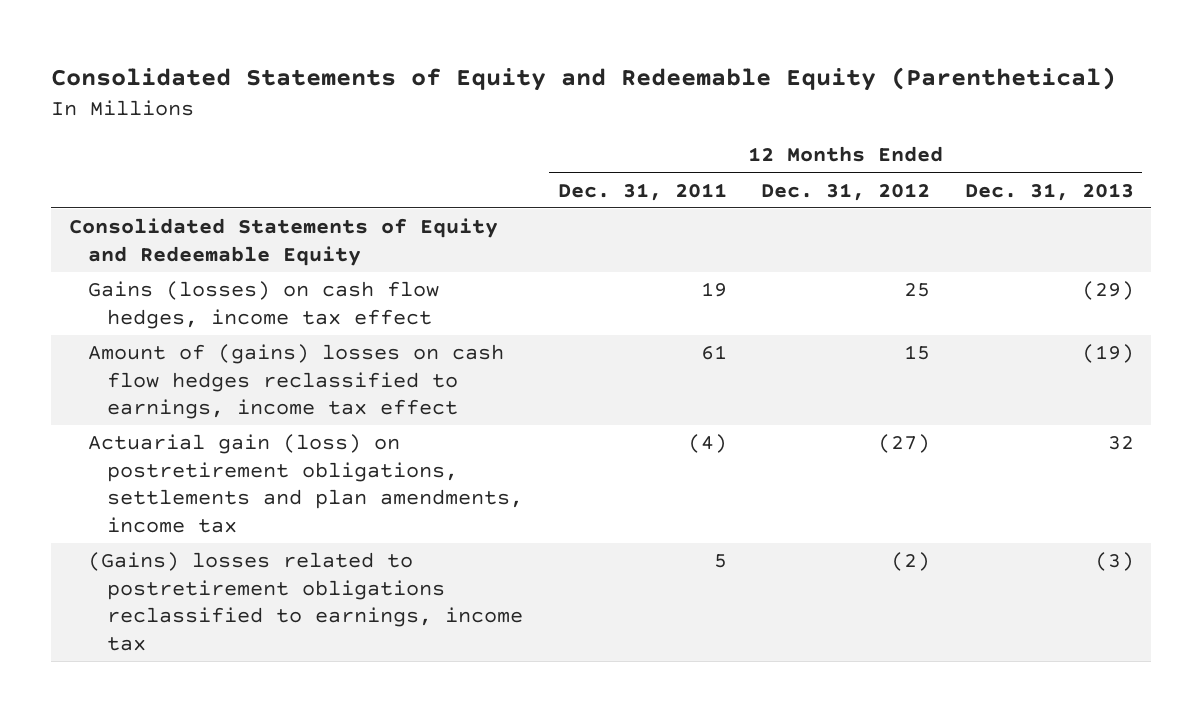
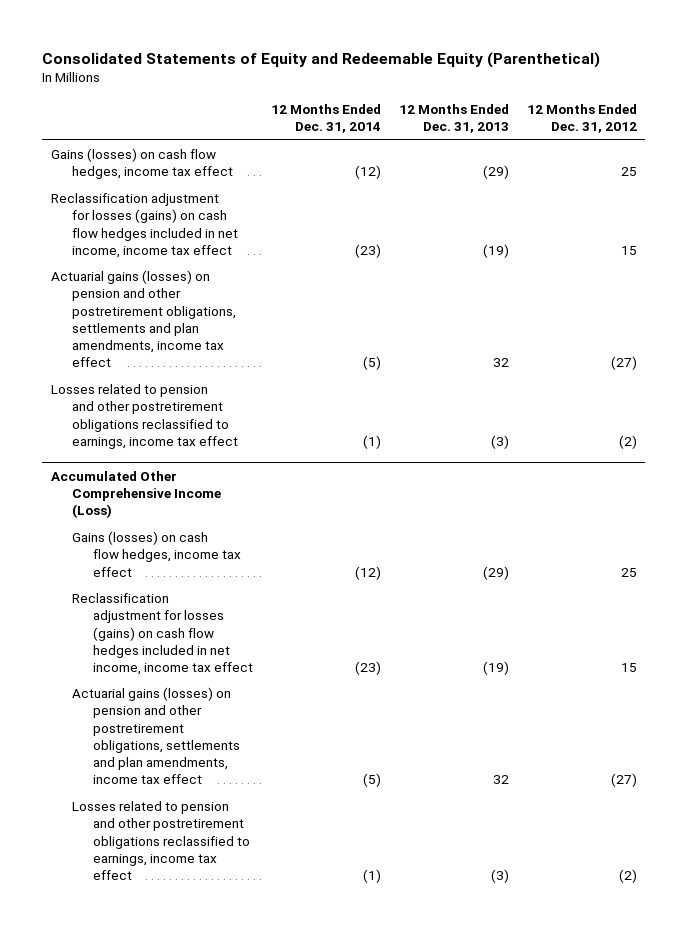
- | 12 Months Ended Dec. 31, 2011 | 12 Months Ended Dec. 31, 2012 | 12 Months Ended Dec. 31, 2013
+ | 12 Months Ended Dec. 31, 2014 | 12 Months Ended Dec. 31, 2013 | 12 Months Ended Dec. 31, 2012
- Consolidated Statements of Equity and Redeemable Equity
- Amount of (gains) losses on cash flow hedges reclassified to earnings, income tax effect | 61 | 15 | (19)
- Actuarial gain (loss) on postretirement obligations, settlements and plan amendments, income tax | (4) | (27) | 32
- (Gains) losses related to postretirement obligations reclassified to earnings, income tax | 5 | (2) | (3)
+ Reclassification adjustment for losses (gains) on cash flow hedges included in net income, income tax effect | (23) | (19) | 15
+ Actuarial gains (losses) on pension and other postretirement obligations, settlements and plan amendments, income tax effect | (5) | 32 | (27)
+ Losses related to pension and other postretirement obligations reclassified to earnings, income tax effect | (1) | (3) | (2)
+ Accumulated Other Comprehensive Income (Loss)
+ Gains (losses) on cash flow hedges, income tax effect | (12) | (29) | 25
+ Reclassification adjustment for losses (gains) on cash flow hedges included in net income, income tax effect | (23) | (19) | 15
+ Actuarial gains (losses) on pension and other postretirement obligations, settlements and plan amendments, income tax effect | (5) | 32 | (27)
+ Losses related to pension and other postretirement obligations reclassified to earnings, income tax effect | (1) | (3) | (2)

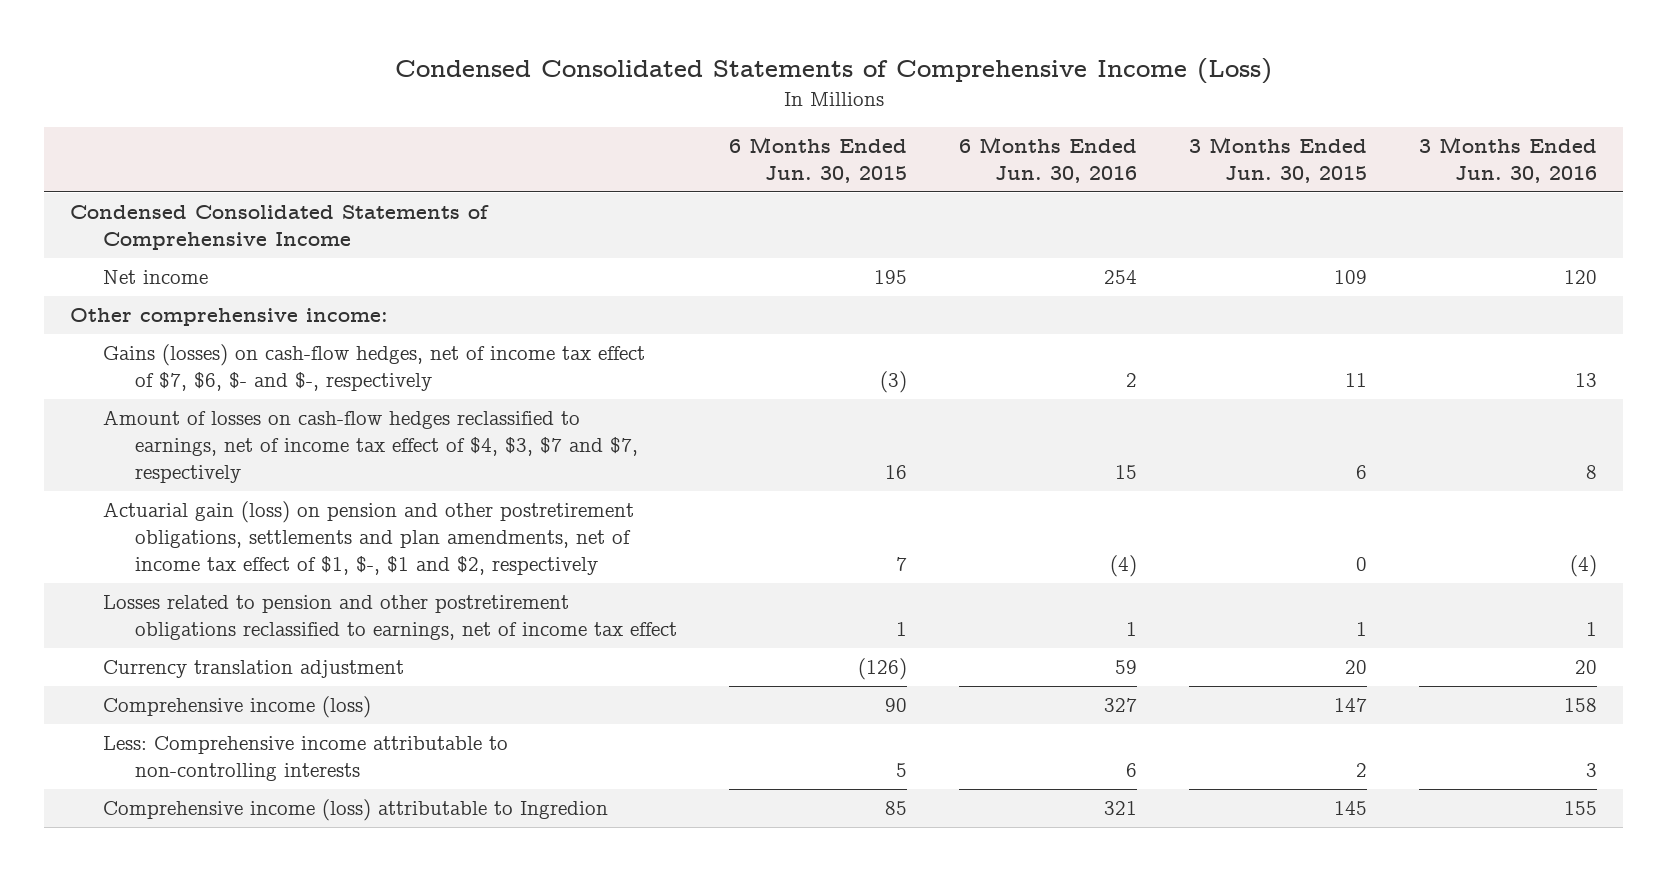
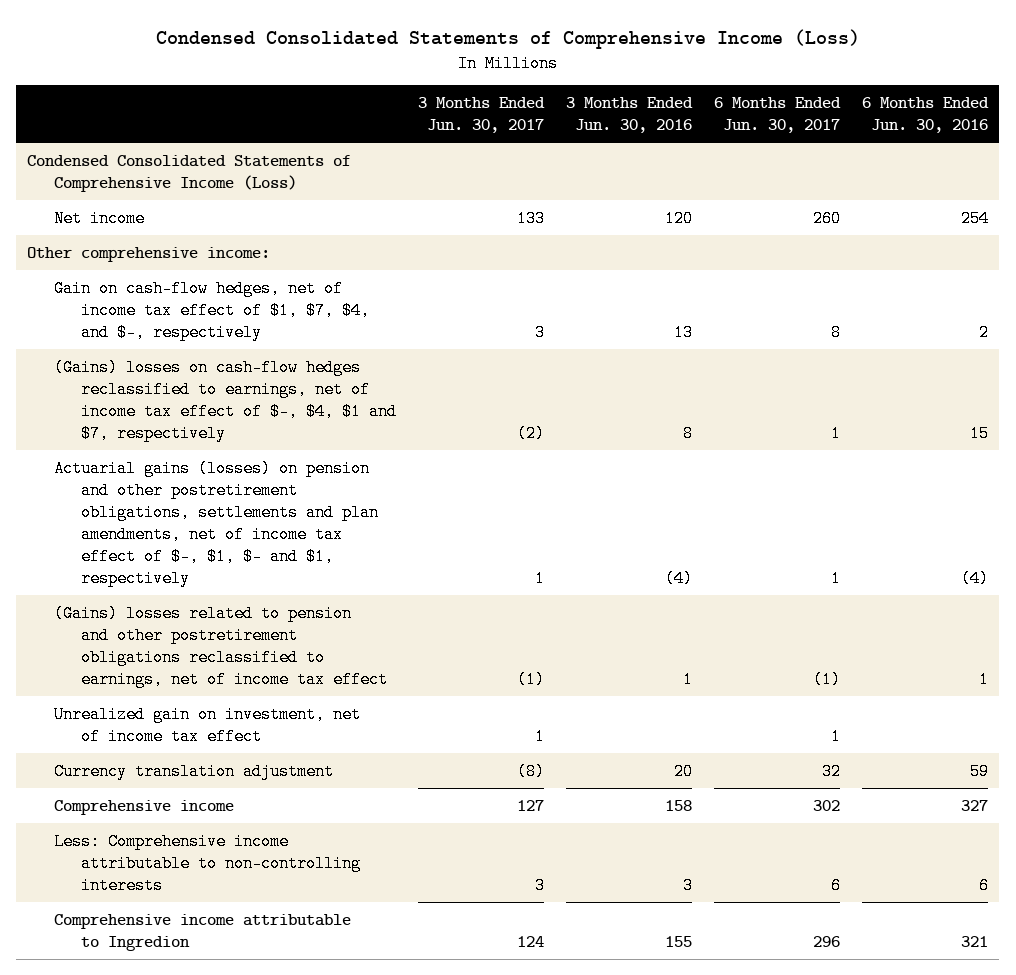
- | 6 Months Ended Jun. 30, 2015 | 6 Months Ended Jun. 30, 2016 | 3 Months Ended Jun. 30, 2015 | 3 Months Ended Jun. 30, 2016
+ | 3 Months Ended Jun. 30, 2017 | 3 Months Ended Jun. 30, 2016 | 6 Months Ended Jun. 30, 2017 | 6 Months Ended Jun. 30, 2016
- Condensed Consolidated Statements of Comprehensive Income
+ Condensed Consolidated Statements of Comprehensive Income (Loss)
- Gains (losses) on cash-flow hedges, net of income tax effect of $7, $6, $- and $-, respectively | (3) | 2 | 11 | 13
- Amount of losses on cash-flow hedges reclassified to earnings, net of income tax effect of $4, $3, $7 and $7, respectively | 16 | 15 | 6 | 8
- Actuarial gain (loss) on pension and other postretirement obligations, settlements and plan amendments, net of income tax effect of $1, $-, $1 and $2, respectively | 7 | (4) | 0 | (4)
- Losses related to pension and other postretirement obligations reclassified to earnings, net of income tax effect | 1 | 1 | 1 | 1
+ Gain on cash-flow hedges, net of income tax effect of $1, $7, $4, and $-, respectively | 3 | 13 | 8 | 2
+ (Gains) losses on cash-flow hedges reclassified to earnings, net of income tax effect of $-, $4, $1 and $7, respectively | (2) | 8 | 1 | 15
+ Actuarial gains (losses) on pension and other postretirement obligations, settlements and plan amendments, net of income tax effect of $-, $1, $- and $1, respectively | 1 | (4) | 1 | (4)
+ (Gains) losses related to pension and other postretirement obligations reclassified to earnings, net of income tax effect | (1) | 1 | (1) | 1
+ Unrealized gain on investment, net of income tax effect | 1 | | 1 |
- Comprehensive income (loss) | 90 | 327 | 147 | 158
+ Comprehensive income | 127 | 158 | 302 | 327
- Comprehensive income (loss) attributable to Ingredion | 85 | 321 | 145 | 155
+ Comprehensive income attributable to Ingredion | 124 | 155 | 296 | 321

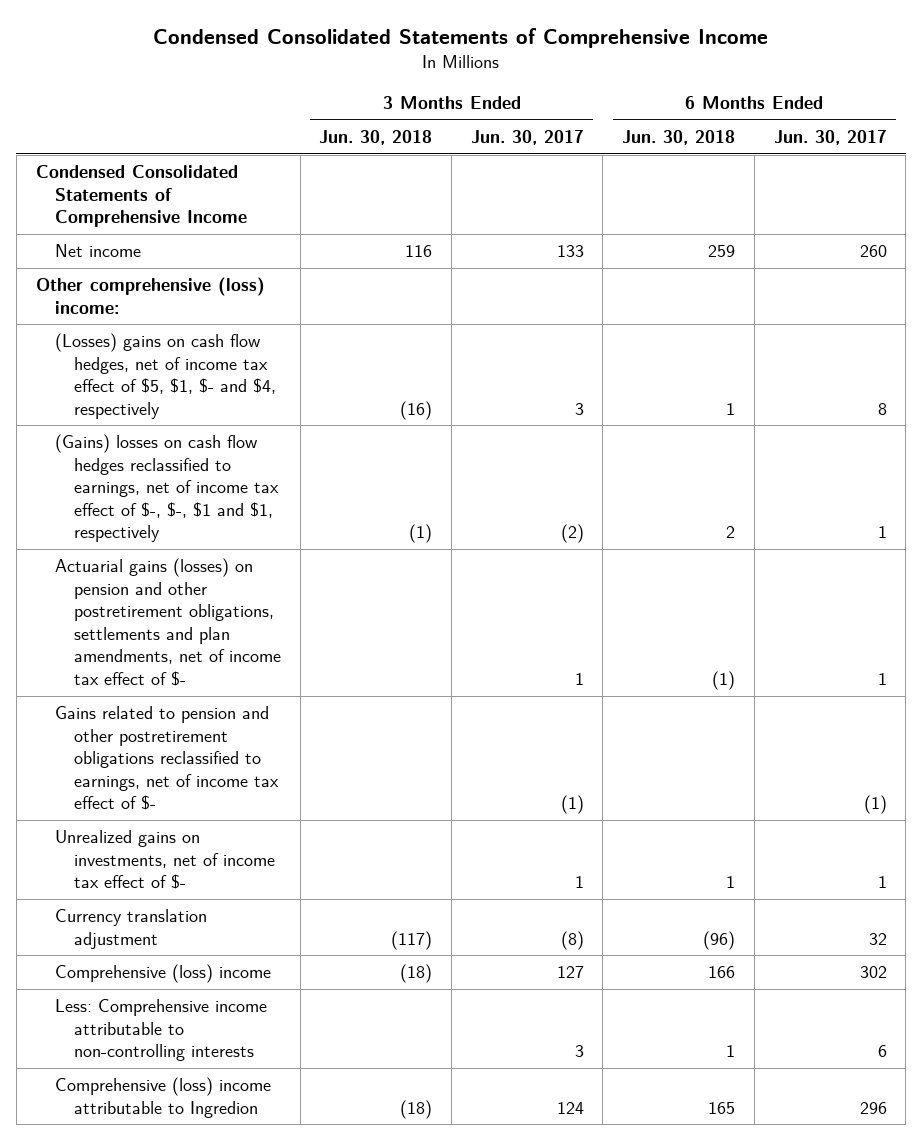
- Condensed Consolidated Statements of Comprehensive Income (Loss)
+ Condensed Consolidated Statements of Comprehensive Income
- | 3 Months Ended Jun. 30, 2017 | 3 Months Ended Jun. 30, 2016 | 6 Months Ended Jun. 30, 2017 | 6 Months Ended Jun. 30, 2016
+ | 3 Months Ended Jun. 30, 2018 | 3 Months Ended Jun. 30, 2017 | 6 Months Ended Jun. 30, 2018 | 6 Months Ended Jun. 30, 2017
- Condensed Consolidated Statements of Comprehensive Income (Loss)
+ Condensed Consolidated Statements of Comprehensive Income
- Other comprehensive income:
- Gain on cash-flow hedges, net of income tax effect of $1, $7, $4, and $-, respectively | 3 | 13 | 8 | 2
- (Gains) losses on cash-flow hedges reclassified to earnings, net of income tax effect of $-, $4, $1 and $7, respectively | (2) | 8 | 1 | 15
- Actuarial gains (losses) on pension and other postretirement obligations, settlements and plan amendments, net of income tax effect of $-, $1, $- and $1, respectively | 1 | (4) | 1 | (4)
- (Gains) losses related to pension and other postretirement obligations reclassified to earnings, net of income tax effect | (1) | 1 | (1) | 1
- Unrealized gain on investment, net of income tax effect | 1 | | 1 |
+ Other comprehensive (loss) income:
+ (Losses) gains on cash flow hedges, net of income tax effect of $5, $1, $- and $4, respectively | (16) | 3 | 1 | 8
+ (Gains) losses on cash flow hedges reclassified to earnings, net of income tax effect of $-, $-, $1 and $1, respectively | (1) | (2) | 2 | 1
+ Actuarial gains (losses) on pension and other postretirement obligations, settlements and plan amendments, net of income tax effect of $- | | 1 | (1) | 1
+ Gains related to pension and other postretirement obligations reclassified to earnings, net of income tax effect of $- | | (1) | | (1)
+ Unrealized gains on investments, net of income tax effect of $- | | 1 | 1 | 1
- Comprehensive income | 127 | 158 | 302 | 327
+ Comprehensive (loss) income | (18) | 127 | 166 | 302
- Comprehensive income attributable to Ingredion | 124 | 155 | 296 | 321
+ Comprehensive (loss) income attributable to Ingredion | (18) | 124 | 165 | 296

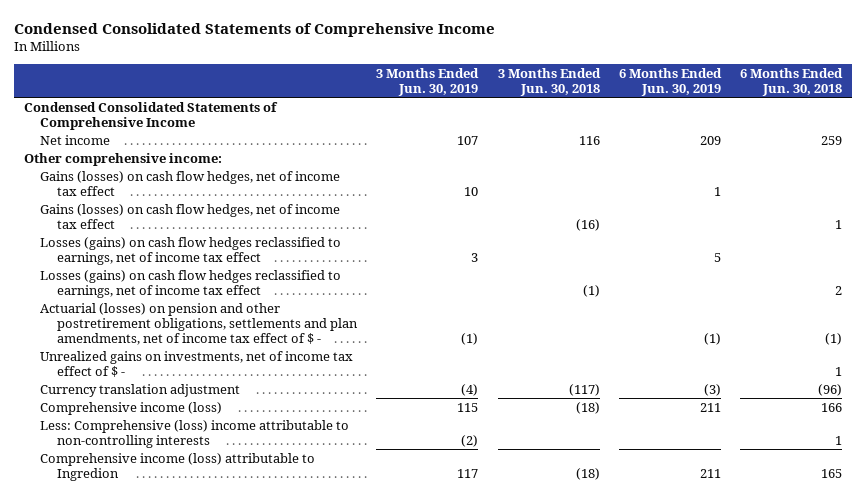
- | 3 Months Ended Jun. 30, 2018 | 3 Months Ended Jun. 30, 2017 | 6 Months Ended Jun. 30, 2018 | 6 Months Ended Jun. 30, 2017
+ | 3 Months Ended Jun. 30, 2019 | 3 Months Ended Jun. 30, 2018 | 6 Months Ended Jun. 30, 2019 | 6 Months Ended Jun. 30, 2018
- Other comprehensive (loss) income:
- (Losses) gains on cash flow hedges, net of income tax effect of $5, $1, $- and $4, respectively | (16) | 3 | 1 | 8
- (Gains) losses on cash flow hedges reclassified to earnings, net of income tax effect of $-, $-, $1 and $1, respectively | (1) | (2) | 2 | 1
- Actuarial gains (losses) on pension and other postretirement obligations, settlements and plan amendments, net of income tax effect of $- | | 1 | (1) | 1
- Gains related to pension and other postretirement obligations reclassified to earnings, net of income tax effect of $- | | (1) | | (1)
- Unrealized gains on investments, net of income tax effect of $- | | 1 | 1 | 1
+ Other comprehensive income:
+ Gains (losses) on cash flow hedges, net of income tax effect | 10 | | 1 |
+ Gains (losses) on cash flow hedges, net of income tax effect | | (16) | | 1
+ Losses (gains) on cash flow hedges reclassified to earnings, net of income tax effect | 3 | | 5 |
+ Losses (gains) on cash flow hedges reclassified to earnings, net of income tax effect | | (1) | | 2
+ Actuarial (losses) on pension and other postretirement obligations, settlements and plan amendments, net of income tax effect of $ - | (1) | | (1) | (1)
+ Unrealized gains on investments, net of income tax effect of $ - | | | | 1
- Comprehensive (loss) income | (18) | 127 | 166 | 302
- Less: Comprehensive income attributable to non-controlling interests | | 3 | 1 | 6
- Comprehensive (loss) income attributable to Ingredion | (18) | 124 | 165 | 296
+ Comprehensive income (loss) | 115 | (18) | 211 | 166
+ Less: Comprehensive (loss) income attributable to non-controlling interests | (2) | | | 1
+ Comprehensive income (loss) attributable to Ingredion | 117 | (18) | 211 | 165

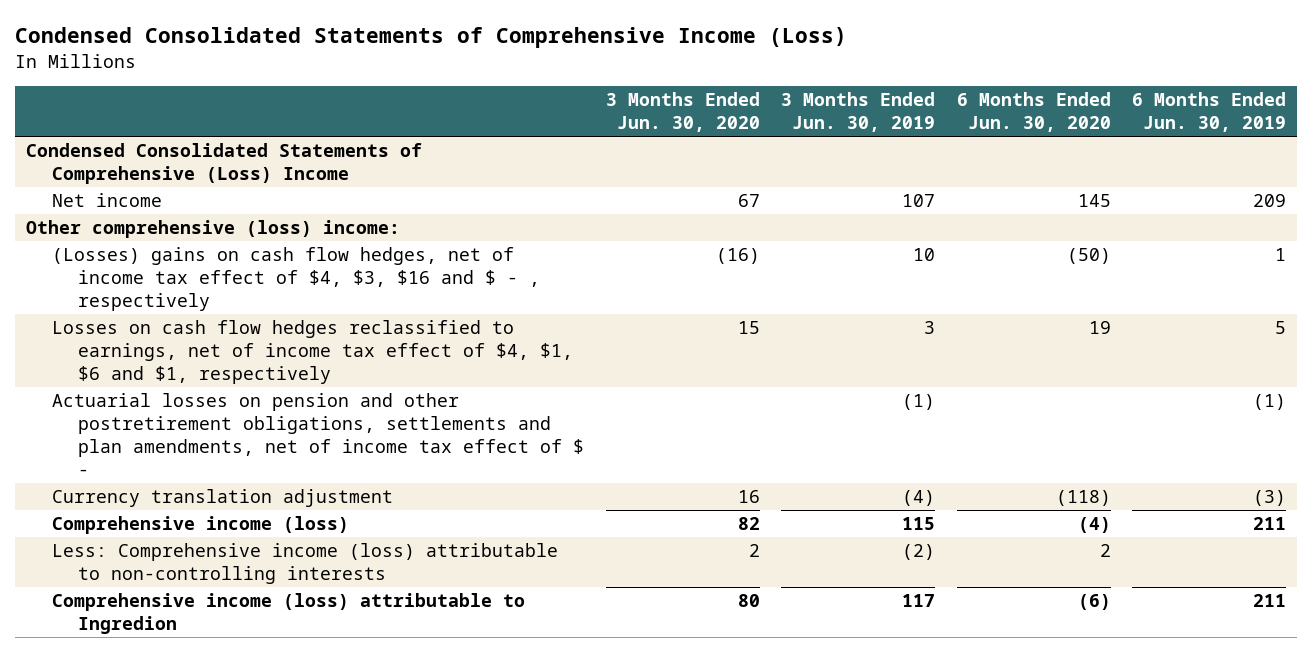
- Condensed Consolidated Statements of Comprehensive Income
+ Condensed Consolidated Statements of Comprehensive Income (Loss)
- | 3 Months Ended Jun. 30, 2019 | 3 Months Ended Jun. 30, 2018 | 6 Months Ended Jun. 30, 2019 | 6 Months Ended Jun. 30, 2018
+ | 3 Months Ended Jun. 30, 2020 | 3 Months Ended Jun. 30, 2019 | 6 Months Ended Jun. 30, 2020 | 6 Months Ended Jun. 30, 2019
- Condensed Consolidated Statements of Comprehensive Income
+ Condensed Consolidated Statements of Comprehensive (Loss) Income
- Other comprehensive income:
- Gains (losses) on cash flow hedges, net of income tax effect | 10 | | 1 |
- Gains (losses) on cash flow hedges, net of income tax effect | | (16) | | 1
- Losses (gains) on cash flow hedges reclassified to earnings, net of income tax effect | 3 | | 5 |
- Losses (gains) on cash flow hedges reclassified to earnings, net of income tax effect | | (1) | | 2
- Actuarial (losses) on pension and other postretirement obligations, settlements and plan amendments, net of income tax effect of $ - | (1) | | (1) | (1)
- Unrealized gains on investments, net of income tax effect of $ - | | | | 1
+ Other comprehensive (loss) income:
+ (Losses) gains on cash flow hedges, net of income tax effect of $4, $3, $16 and $ - , respectively | (16) | 10 | (50) | 1
+ Losses on cash flow hedges reclassified to earnings, net of income tax effect of $4, $1, $6 and $1, respectively | 15 | 3 | 19 | 5
+ Actuarial losses on pension and other postretirement obligations, settlements and plan amendments, net of income tax effect of $ - | | (1) | | (1)
- Less: Comprehensive (loss) income attributable to non-controlling interests | (2) | | | 1
+ Less: Comprehensive income (loss) attributable to non-controlling interests | 2 | (2) | 2 |

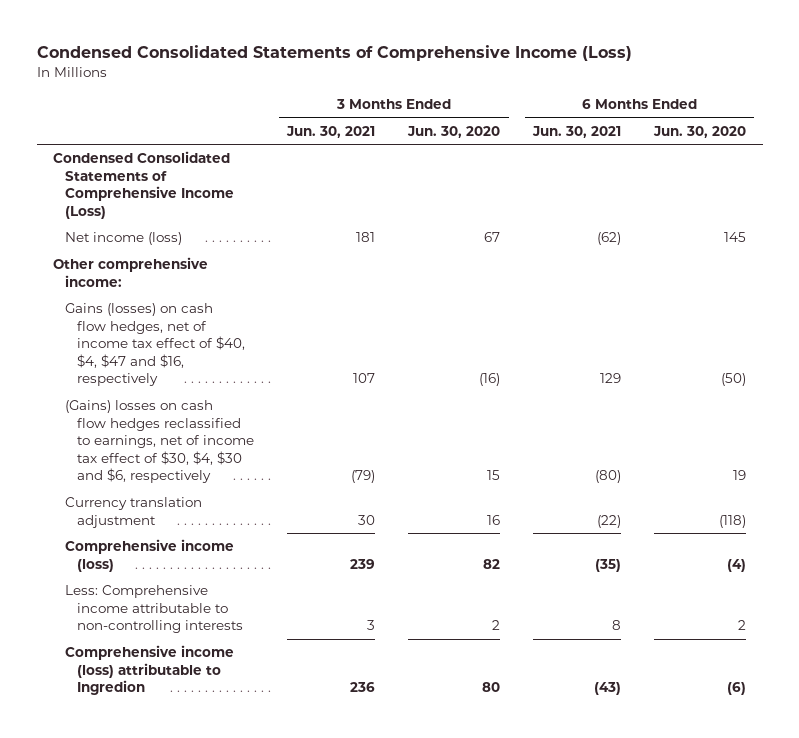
- | 3 Months Ended Jun. 30, 2020 | 3 Months Ended Jun. 30, 2019 | 6 Months Ended Jun. 30, 2020 | 6 Months Ended Jun. 30, 2019
+ | 3 Months Ended Jun. 30, 2021 | 3 Months Ended Jun. 30, 2020 | 6 Months Ended Jun. 30, 2021 | 6 Months Ended Jun. 30, 2020
- Condensed Consolidated Statements of Comprehensive (Loss) Income
- Net income | 67 | 107 | 145 | 209
- Other comprehensive (loss) income:
- (Losses) gains on cash flow hedges, net of income tax effect of $4, $3, $16 and $ - , respectively | (16) | 10 | (50) | 1
- Losses on cash flow hedges reclassified to earnings, net of income tax effect of $4, $1, $6 and $1, respectively | 15 | 3 | 19 | 5
- Actuarial losses on pension and other postretirement obligations, settlements and plan amendments, net of income tax effect of $ - | | (1) | | (1)
+ Condensed Consolidated Statements of Comprehensive Income (Loss)
+ Net income (loss) | 181 | 67 | (62) | 145
+ Other comprehensive income:
+ Gains (losses) on cash flow hedges, net of income tax effect of $40, $4, $47 and $16, respectively | 107 | (16) | 129 | (50)
+ (Gains) losses on cash flow hedges reclassified to earnings, net of income tax effect of $30, $4, $30 and $6, respectively | (79) | 15 | (80) | 19
- Less: Comprehensive income (loss) attributable to non-controlling interests | 2 | (2) | 2 |
+ Less: Comprehensive income attributable to non-controlling interests | 3 | 2 | 8 | 2

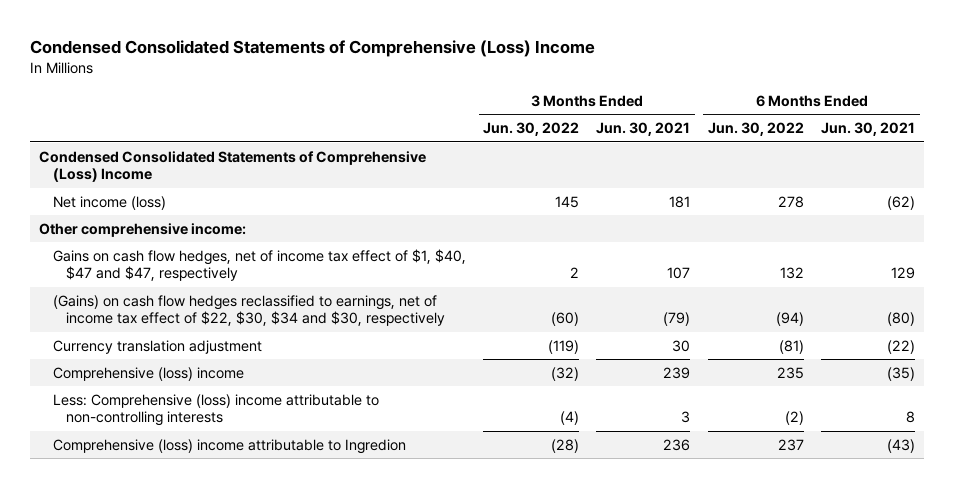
- Condensed Consolidated Statements of Comprehensive Income (Loss)
+ Condensed Consolidated Statements of Comprehensive (Loss) Income
- | 3 Months Ended Jun. 30, 2021 | 3 Months Ended Jun. 30, 2020 | 6 Months Ended Jun. 30, 2021 | 6 Months Ended Jun. 30, 2020
+ | 3 Months Ended Jun. 30, 2022 | 3 Months Ended Jun. 30, 2021 | 6 Months Ended Jun. 30, 2022 | 6 Months Ended Jun. 30, 2021
- Condensed Consolidated Statements of Comprehensive Income (Loss)
+ Condensed Consolidated Statements of Comprehensive (Loss) Income
- Gains (losses) on cash flow hedges, net of income tax effect of $40, $4, $47 and $16, respectively | 107 | (16) | 129 | (50)
- (Gains) losses on cash flow hedges reclassified to earnings, net of income tax effect of $30, $4, $30 and $6, respectively | (79) | 15 | (80) | 19
+ Gains on cash flow hedges, net of income tax effect of $1, $40, $47 and $47, respectively | 2 | 107 | 132 | 129
+ (Gains) on cash flow hedges reclassified to earnings, net of income tax effect of $22, $30, $34 and $30, respectively | (60) | (79) | (94) | (80)
- Comprehensive income (loss) | 239 | 82 | (35) | (4)
- Less: Comprehensive income attributable to non-controlling interests | 3 | 2 | 8 | 2
- Comprehensive income (loss) attributable to Ingredion | 236 | 80 | (43) | (6)
+ Comprehensive (loss) income | (32) | 239 | 235 | (35)
+ Less: Comprehensive (loss) income attributable to non-controlling interests | (4) | 3 | (2) | 8
+ Comprehensive (loss) income attributable to Ingredion | (28) | 236 | 237 | (43)

